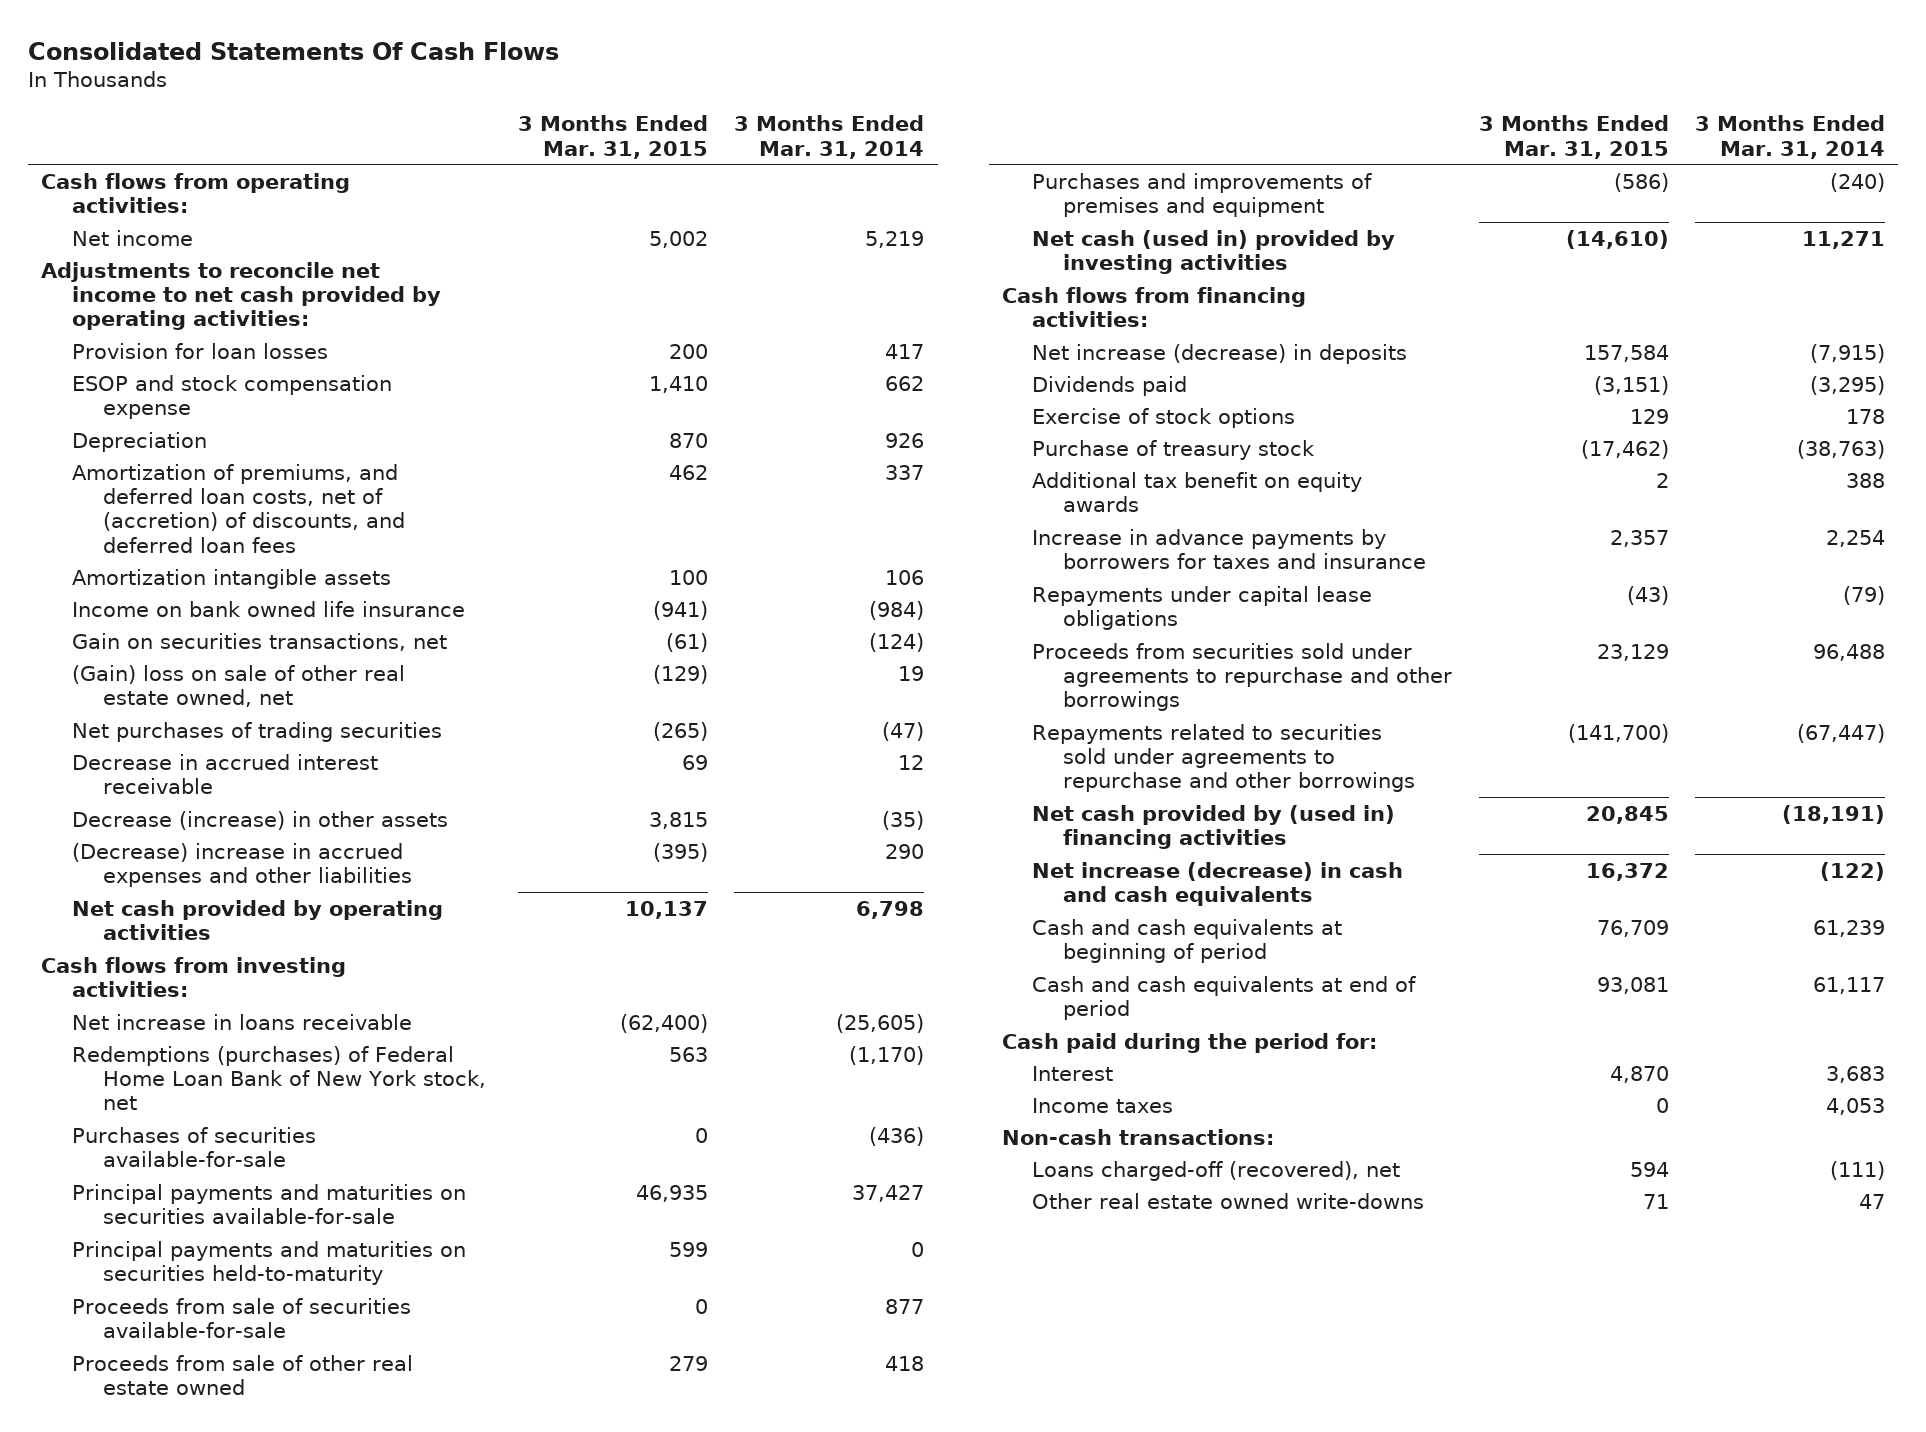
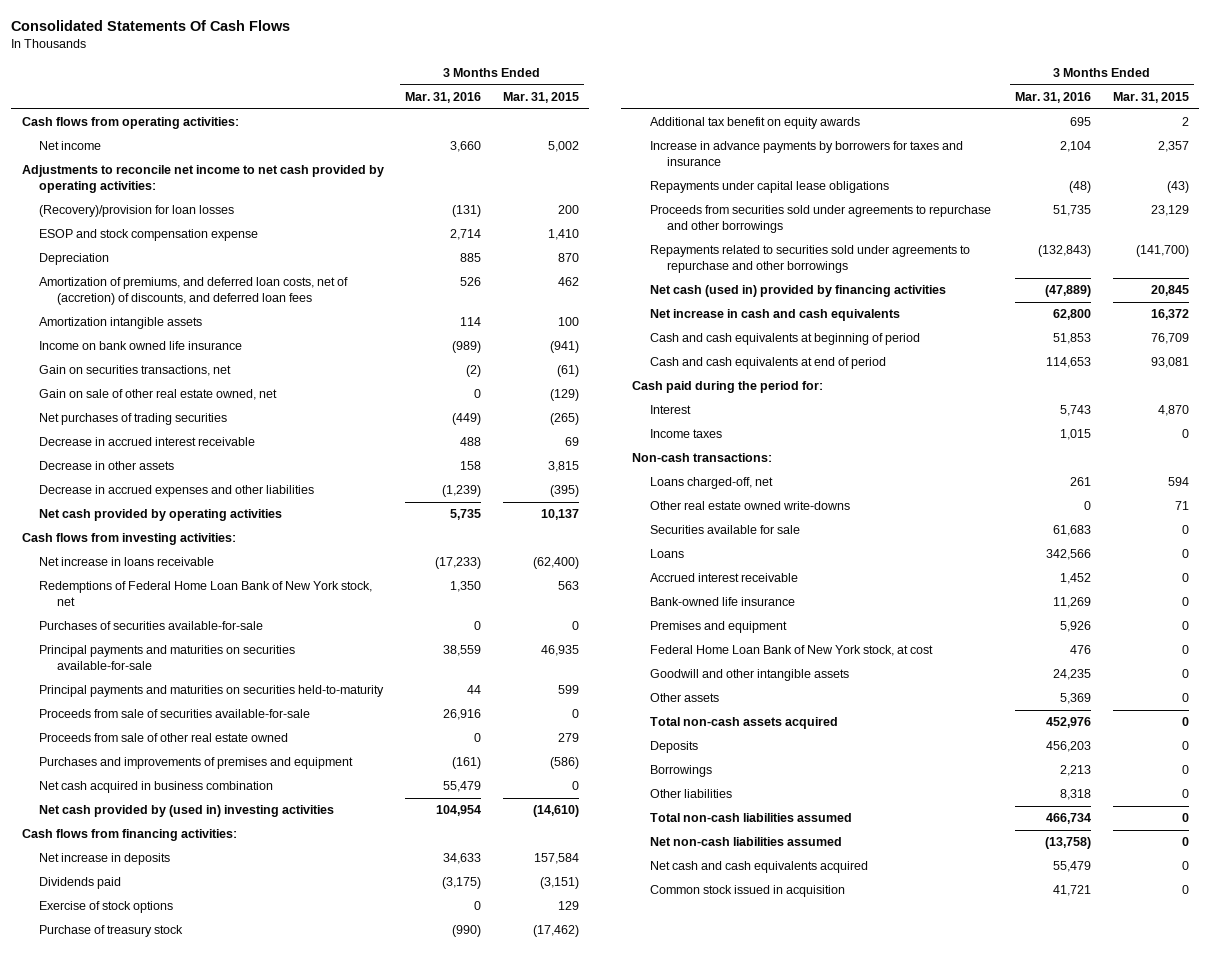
- | 3 Months Ended Mar. 31, 2015 | 3 Months Ended Mar. 31, 2014
+ | 3 Months Ended Mar. 31, 2016 | 3 Months Ended Mar. 31, 2015
- Provision for loan losses | 200 | 417
+ (Recovery)/provision for loan losses | (131) | 200
- (Gain) loss on sale of other real estate owned, net | (129) | 19
+ Gain on sale of other real estate owned, net | 0 | (129)
- Decrease (increase) in other assets | 3,815 | (35)
- (Decrease) increase in accrued expenses and other liabilities | (395) | 290
+ Decrease in other assets | 158 | 3,815
+ Decrease in accrued expenses and other liabilities | (1,239) | (395)
- Redemptions (purchases) of Federal Home Loan Bank of New York stock, net | 563 | (1,170)
+ Redemptions of Federal Home Loan Bank of New York stock, net | 1,350 | 563
- Net cash (used in) provided by investing activities | (14,610) | 11,271
+ Net cash acquired in business combination | 55,479 | 0
+ Net cash provided by (used in) investing activities | 104,954 | (14,610)
- Net increase (decrease) in deposits | 157,584 | (7,915)
+ Net increase in deposits | 34,633 | 157,584
- Net cash provided by (used in) financing activities | 20,845 | (18,191)
- Net increase (decrease) in cash and cash equivalents | 16,372 | (122)
+ Net cash (used in) provided by financing activities | (47,889) | 20,845
+ Net increase in cash and cash equivalents | 62,800 | 16,372
- Loans charged-off (recovered), net | 594 | (111)
+ Loans charged-off, net | 261 | 594
+ Securities available for sale | 61,683 | 0
+ Loans | 342,566 | 0
+ Accrued interest receivable | 1,452 | 0
+ Bank-owned life insurance | 11,269 | 0
+ Premises and equipment | 5,926 | 0
+ Federal Home Loan Bank of New York stock, at cost | 476 | 0
+ Goodwill and other intangible assets | 24,235 | 0
+ Other assets | 5,369 | 0
+ Total non-cash assets acquired | 452,976 | 0
+ Deposits | 456,203 | 0
+ Borrowings | 2,213 | 0
+ Other liabilities | 8,318 | 0
+ Total non-cash liabilities assumed | 466,734 | 0
+ Net non-cash liabilities assumed | (13,758) | 0
+ Net cash and cash equivalents acquired | 55,479 | 0
+ Common stock issued in acquisition | 41,721 | 0

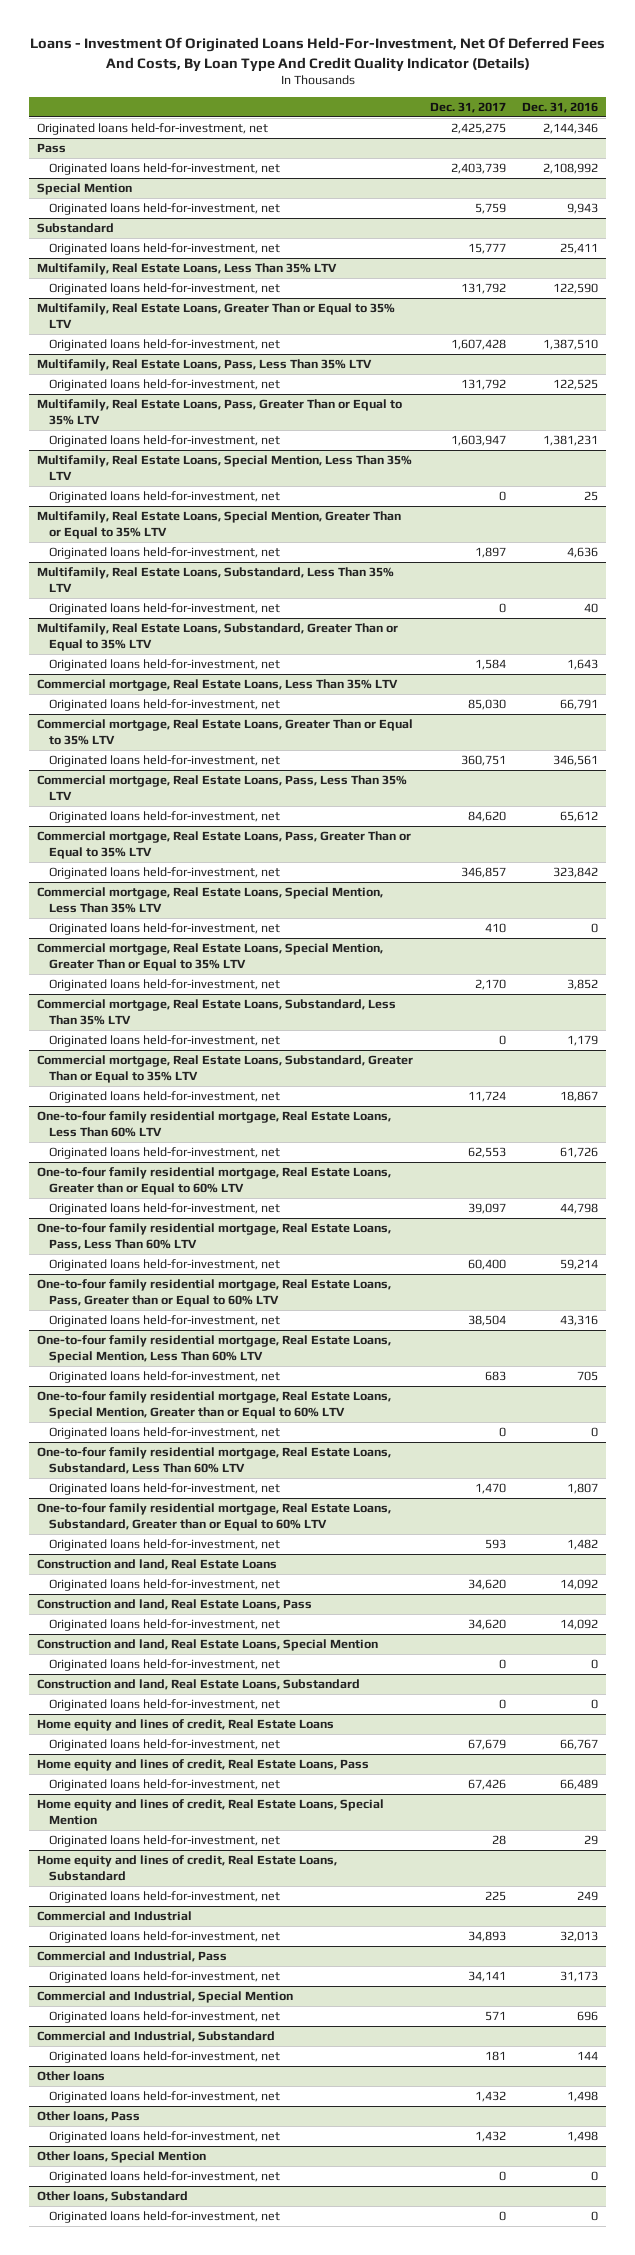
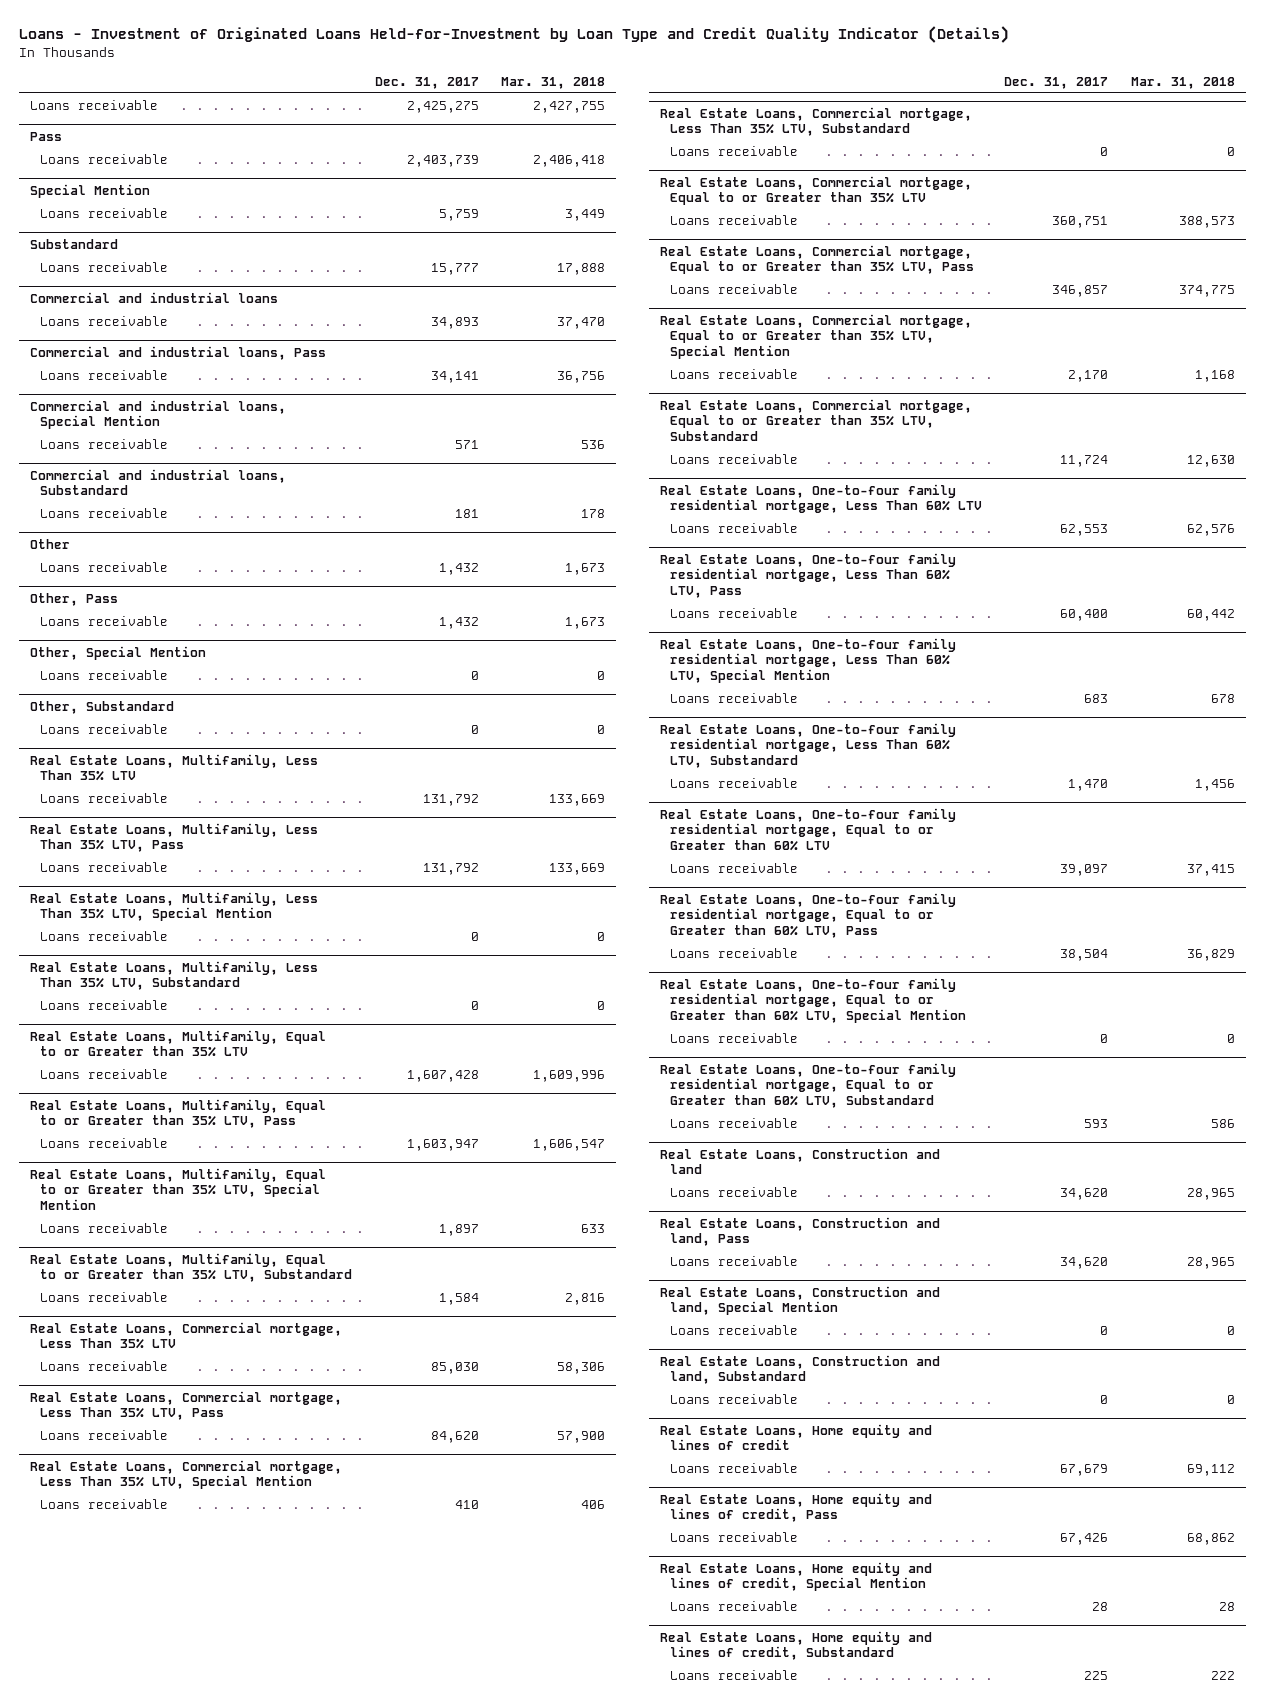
- Loans - Investment Of Originated Loans Held-For-Investment, Net Of Deferred Fees And Costs, By Loan Type And Credit Quality Indicator (Details)
+ Loans - Investment of Originated Loans Held-for-Investment by Loan Type and Credit Quality Indicator (Details)
- | Dec. 31, 2017 | Dec. 31, 2016
+ | Dec. 31, 2017 | Mar. 31, 2018
- Originated loans held-for-investment, net | 2,425,275 | 2,144,346
+ Loans receivable | 2,425,275 | 2,427,755
@ Pass
- Originated loans held-for-investment, net | 2,403,739 | 2,108,992
+ Loans receivable | 2,403,739 | 2,406,418
@ Special Mention
- Originated loans held-for-investment, net | 5,759 | 9,943
+ Loans receivable | 5,759 | 3,449
@ Substandard
- Originated loans held-for-investment, net | 15,777 | 25,411
- Multifamily, Real Estate Loans, Less Than 35% LTV
- Originated loans held-for-investment, net | 131,792 | 122,590
- Multifamily, Real Estate Loans, Greater Than or Equal to 35% LTV
- Originated loans held-for-investment, net | 1,607,428 | 1,387,510
- Multifamily, Real Estate Loans, Pass, Less Than 35% LTV
- Originated loans held-for-investment, net | 131,792 | 122,525
- Multifamily, Real Estate Loans, Pass, Greater Than or Equal to 35% LTV
- Originated loans held-for-investment, net | 1,603,947 | 1,381,231
- Multifamily, Real Estate Loans, Special Mention, Less Than 35% LTV
- Originated loans held-for-investment, net | 0 | 25
- Multifamily, Real Estate Loans, Special Mention, Greater Than or Equal to 35% LTV
- Originated loans held-for-investment, net | 1,897 | 4,636
- Multifamily, Real Estate Loans, Substandard, Less Than 35% LTV
- Originated loans held-for-investment, net | 0 | 40
- Multifamily, Real Estate Loans, Substandard, Greater Than or Equal to 35% LTV
- Originated loans held-for-investment, net | 1,584 | 1,643
- Commercial mortgage, Real Estate Loans, Less Than 35% LTV
- Originated loans held-for-investment, net | 85,030 | 66,791
- Commercial mortgage, Real Estate Loans, Greater Than or Equal to 35% LTV
- Originated loans held-for-investment, net | 360,751 | 346,561
- Commercial mortgage, Real Estate Loans, Pass, Less Than 35% LTV
- Originated loans held-for-investment, net | 84,620 | 65,612
- Commercial mortgage, Real Estate Loans, Pass, Greater Than or Equal to 35% LTV
- Originated loans held-for-investment, net | 346,857 | 323,842
- Commercial mortgage, Real Estate Loans, Special Mention, Less Than 35% LTV
- Originated loans held-for-investment, net | 410 | 0
- Commercial mortgage, Real Estate Loans, Special Mention, Greater Than or Equal to 35% LTV
- Originated loans held-for-investment, net | 2,170 | 3,852
- Commercial mortgage, Real Estate Loans, Substandard, Less Than 35% LTV
- Originated loans held-for-investment, net | 0 | 1,179
- Commercial mortgage, Real Estate Loans, Substandard, Greater Than or Equal to 35% LTV
- Originated loans held-for-investment, net | 11,724 | 18,867
- One-to-four family residential mortgage, Real Estate Loans, Less Than 60% LTV
- Originated loans held-for-investment, net | 62,553 | 61,726
- One-to-four family residential mortgage, Real Estate Loans, Greater than or Equal to 60% LTV
- Originated loans held-for-investment, net | 39,097 | 44,798
- One-to-four family residential mortgage, Real Estate Loans, Pass, Less Than 60% LTV
- Originated loans held-for-investment, net | 60,400 | 59,214
- One-to-four family residential mortgage, Real Estate Loans, Pass, Greater than or Equal to 60% LTV
- Originated loans held-for-investment, net | 38,504 | 43,316
- One-to-four family residential mortgage, Real Estate Loans, Special Mention, Less Than 60% LTV
- Originated loans held-for-investment, net | 683 | 705
- One-to-four family residential mortgage, Real Estate Loans, Special Mention, Greater than or Equal to 60% LTV
- Originated loans held-for-investment, net | 0 | 0
- One-to-four family residential mortgage, Real Estate Loans, Substandard, Less Than 60% LTV
- Originated loans held-for-investment, net | 1,470 | 1,807
- One-to-four family residential mortgage, Real Estate Loans, Substandard, Greater than or Equal to 60% LTV
- Originated loans held-for-investment, net | 593 | 1,482
- Construction and land, Real Estate Loans
- Originated loans held-for-investment, net | 34,620 | 14,092
- Construction and land, Real Estate Loans, Pass
- Originated loans held-for-investment, net | 34,620 | 14,092
- Construction and land, Real Estate Loans, Special Mention
- Originated loans held-for-investment, net | 0 | 0
- Construction and land, Real Estate Loans, Substandard
- Originated loans held-for-investment, net | 0 | 0
- Home equity and lines of credit, Real Estate Loans
- Originated loans held-for-investment, net | 67,679 | 66,767
- Home equity and lines of credit, Real Estate Loans, Pass
- Originated loans held-for-investment, net | 67,426 | 66,489
- Home equity and lines of credit, Real Estate Loans, Special Mention
- Originated loans held-for-investment, net | 28 | 29
- Home equity and lines of credit, Real Estate Loans, Substandard
- Originated loans held-for-investment, net | 225 | 249
- Commercial and Industrial
- Originated loans held-for-investment, net | 34,893 | 32,013
- Commercial and Industrial, Pass
- Originated loans held-for-investment, net | 34,141 | 31,173
- Commercial and Industrial, Special Mention
- Originated loans held-for-investment, net | 571 | 696
- Commercial and Industrial, Substandard
- Originated loans held-for-investment, net | 181 | 144
- Other loans
- Originated loans held-for-investment, net | 1,432 | 1,498
- Other loans, Pass
- Originated loans held-for-investment, net | 1,432 | 1,498
- Other loans, Special Mention
- Originated loans held-for-investment, net | 0 | 0
- Other loans, Substandard
- Originated loans held-for-investment, net | 0 | 0
@ Substandard
+ Loans receivable | 15,777 | 17,888
+ Commercial and industrial loans
+ Loans receivable | 34,893 | 37,470
+ Commercial and industrial loans, Pass
+ Loans receivable | 34,141 | 36,756
+ Commercial and industrial loans, Special Mention
+ Loans receivable | 571 | 536
+ Commercial and industrial loans, Substandard
+ Loans receivable | 181 | 178
+ Other
+ Loans receivable | 1,432 | 1,673
+ Other, Pass
+ Loans receivable | 1,432 | 1,673
+ Other, Special Mention
+ Loans receivable | 0 | 0
+ Other, Substandard
+ Loans receivable | 0 | 0
+ Real Estate Loans, Multifamily, Less Than 35% LTV
+ Loans receivable | 131,792 | 133,669
+ Real Estate Loans, Multifamily, Less Than 35% LTV, Pass
+ Loans receivable | 131,792 | 133,669
+ Real Estate Loans, Multifamily, Less Than 35% LTV, Special Mention
+ Loans receivable | 0 | 0
+ Real Estate Loans, Multifamily, Less Than 35% LTV, Substandard
+ Loans receivable | 0 | 0
+ Real Estate Loans, Multifamily, Equal to or Greater than 35% LTV
+ Loans receivable | 1,607,428 | 1,609,996
+ Real Estate Loans, Multifamily, Equal to or Greater than 35% LTV, Pass
+ Loans receivable | 1,603,947 | 1,606,547
+ Real Estate Loans, Multifamily, Equal to or Greater than 35% LTV, Special Mention
+ Loans receivable | 1,897 | 633
+ Real Estate Loans, Multifamily, Equal to or Greater than 35% LTV, Substandard
+ Loans receivable | 1,584 | 2,816
+ Real Estate Loans, Commercial mortgage, Less Than 35% LTV
+ Loans receivable | 85,030 | 58,306
+ Real Estate Loans, Commercial mortgage, Less Than 35% LTV, Pass
+ Loans receivable | 84,620 | 57,900
+ Real Estate Loans, Commercial mortgage, Less Than 35% LTV, Special Mention
+ Loans receivable | 410 | 406
+ Real Estate Loans, Commercial mortgage, Less Than 35% LTV, Substandard
+ Loans receivable | 0 | 0
+ Real Estate Loans, Commercial mortgage, Equal to or Greater than 35% LTV
+ Loans receivable | 360,751 | 388,573
+ Real Estate Loans, Commercial mortgage, Equal to or Greater than 35% LTV, Pass
+ Loans receivable | 346,857 | 374,775
+ Real Estate Loans, Commercial mortgage, Equal to or Greater than 35% LTV, Special Mention
+ Loans receivable | 2,170 | 1,168
+ Real Estate Loans, Commercial mortgage, Equal to or Greater than 35% LTV, Substandard
+ Loans receivable | 11,724 | 12,630
+ Real Estate Loans, One-to-four family residential mortgage, Less Than 60% LTV
+ Loans receivable | 62,553 | 62,576
+ Real Estate Loans, One-to-four family residential mortgage, Less Than 60% LTV, Pass
+ Loans receivable | 60,400 | 60,442
+ Real Estate Loans, One-to-four family residential mortgage, Less Than 60% LTV, Special Mention
+ Loans receivable | 683 | 678
+ Real Estate Loans, One-to-four family residential mortgage, Less Than 60% LTV, Substandard
+ Loans receivable | 1,470 | 1,456
+ Real Estate Loans, One-to-four family residential mortgage, Equal to or Greater than 60% LTV
+ Loans receivable | 39,097 | 37,415
+ Real Estate Loans, One-to-four family residential mortgage, Equal to or Greater than 60% LTV, Pass
+ Loans receivable | 38,504 | 36,829
+ Real Estate Loans, One-to-four family residential mortgage, Equal to or Greater than 60% LTV, Special Mention
+ Loans receivable | 0 | 0
+ Real Estate Loans, One-to-four family residential mortgage, Equal to or Greater than 60% LTV, Substandard
+ Loans receivable | 593 | 586
+ Real Estate Loans, Construction and land
+ Loans receivable | 34,620 | 28,965
+ Real Estate Loans, Construction and land, Pass
+ Loans receivable | 34,620 | 28,965
+ Real Estate Loans, Construction and land, Special Mention
+ Loans receivable | 0 | 0
+ Real Estate Loans, Construction and land, Substandard
+ Loans receivable | 0 | 0
+ Real Estate Loans, Home equity and lines of credit
+ Loans receivable | 67,679 | 69,112
+ Real Estate Loans, Home equity and lines of credit, Pass
+ Loans receivable | 67,426 | 68,862
+ Real Estate Loans, Home equity and lines of credit, Special Mention
+ Loans receivable | 28 | 28
+ Real Estate Loans, Home equity and lines of credit, Substandard
+ Loans receivable | 225 | 222

